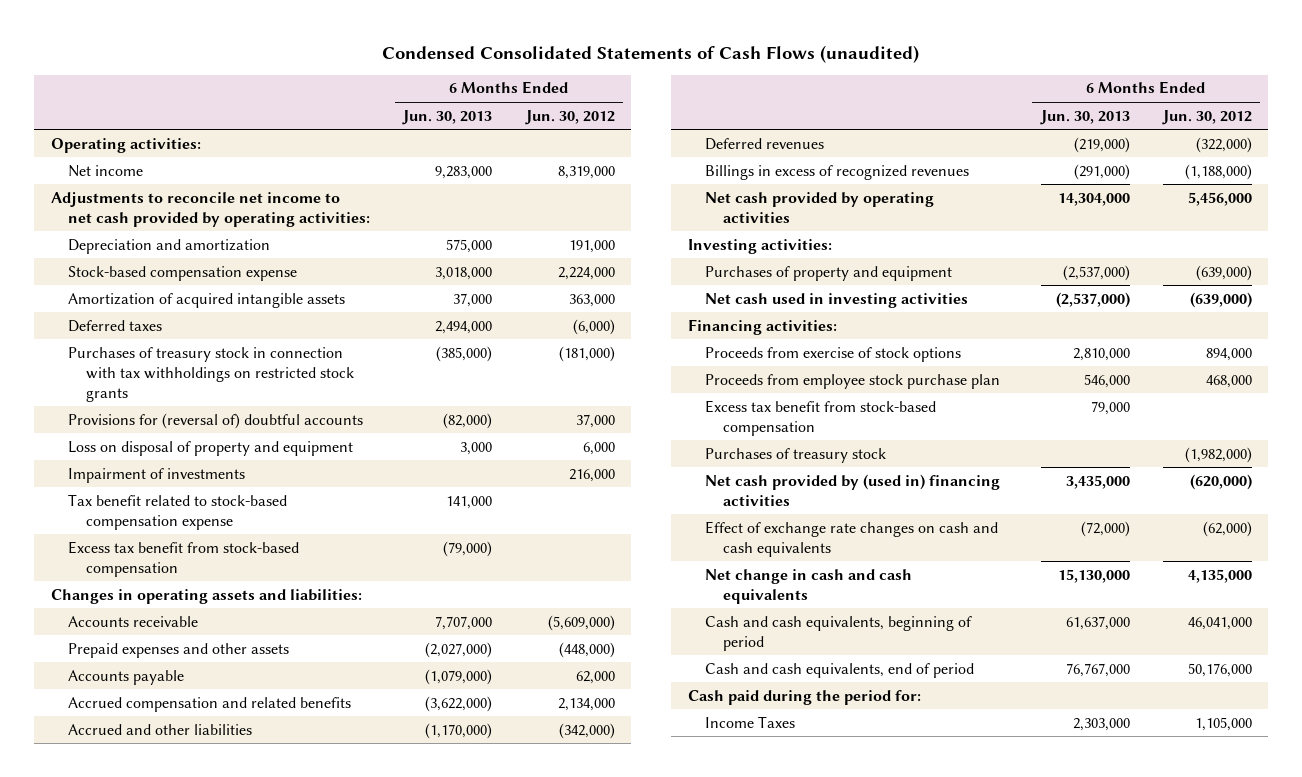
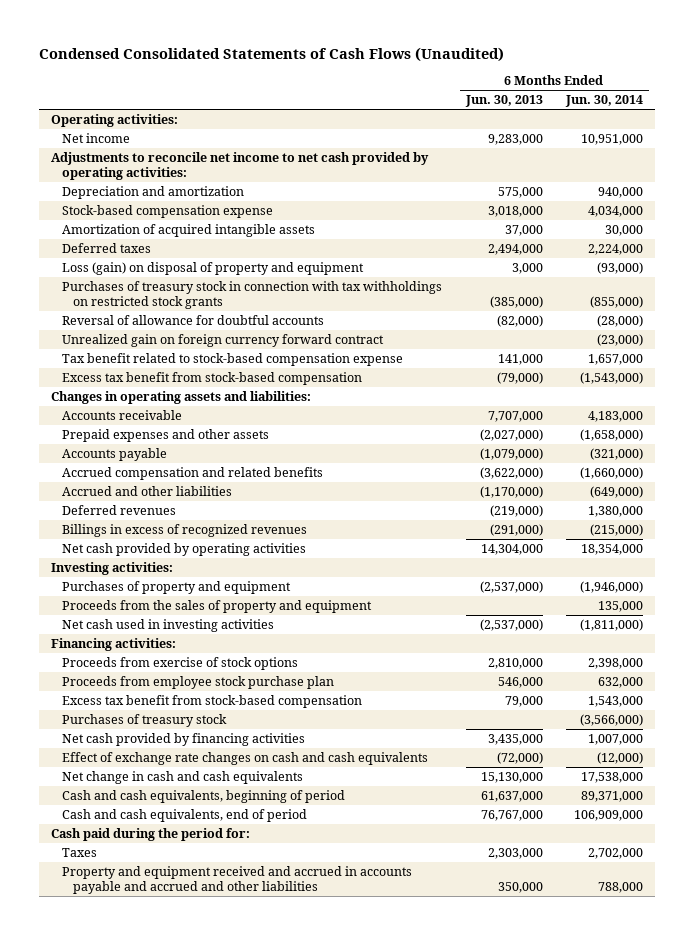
- Condensed Consolidated Statements of Cash Flows (unaudited)
+ Condensed Consolidated Statements of Cash Flows (Unaudited)
- | 6 Months Ended Jun. 30, 2013 | 6 Months Ended Jun. 30, 2012
+ | 6 Months Ended Jun. 30, 2013 | 6 Months Ended Jun. 30, 2014
+ Loss (gain) on disposal of property and equipment | 3,000 | (93,000)
- Provisions for (reversal of) doubtful accounts | (82,000) | 37,000
- Loss on disposal of property and equipment | 3,000 | 6,000
- Impairment of investments | | 216,000
+ Reversal of allowance for doubtful accounts | (82,000) | (28,000)
+ Unrealized gain on foreign currency forward contract | | (23,000)
+ Proceeds from the sales of property and equipment | | 135,000
- Net cash provided by (used in) financing activities | 3,435,000 | (620,000)
+ Net cash provided by financing activities | 3,435,000 | 1,007,000
- Income Taxes | 2,303,000 | 1,105,000
+ Taxes | 2,303,000 | 2,702,000
+ Property and equipment received and accrued in accounts payable and accrued and other liabilities | 350,000 | 788,000

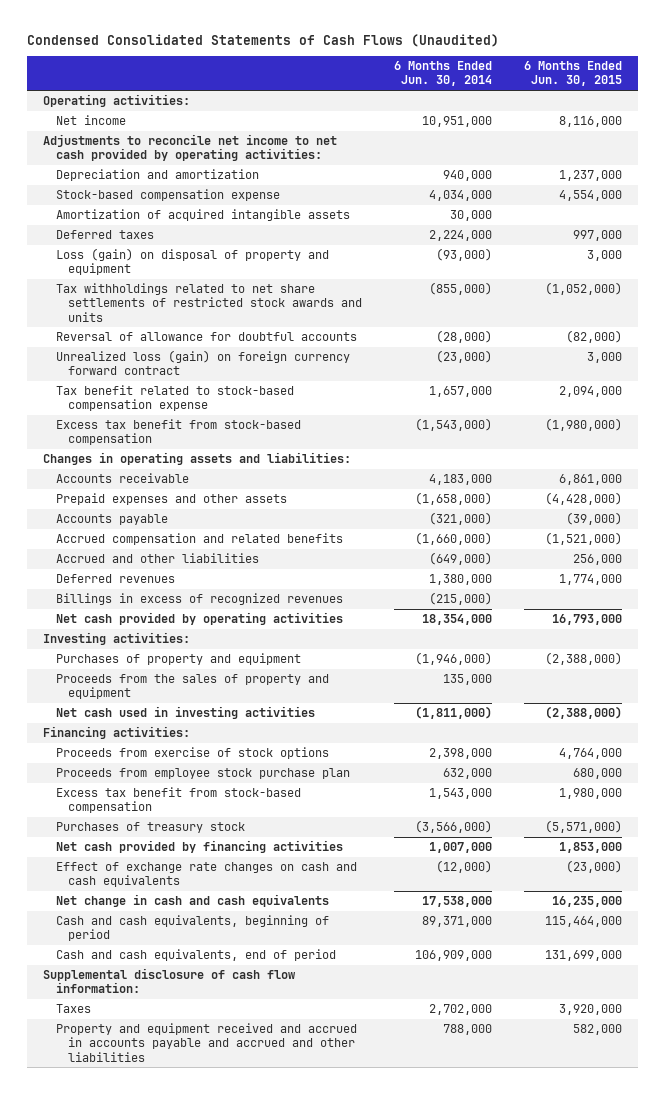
- | 6 Months Ended Jun. 30, 2013 | 6 Months Ended Jun. 30, 2014
+ | 6 Months Ended Jun. 30, 2014 | 6 Months Ended Jun. 30, 2015
- Purchases of treasury stock in connection with tax withholdings on restricted stock grants | (385,000) | (855,000)
+ Tax withholdings related to net share settlements of restricted stock awards and units | (855,000) | (1,052,000)
- Unrealized gain on foreign currency forward contract | | (23,000)
+ Unrealized loss (gain) on foreign currency forward contract | (23,000) | 3,000
- Cash paid during the period for:
+ Supplemental disclosure of cash flow information:

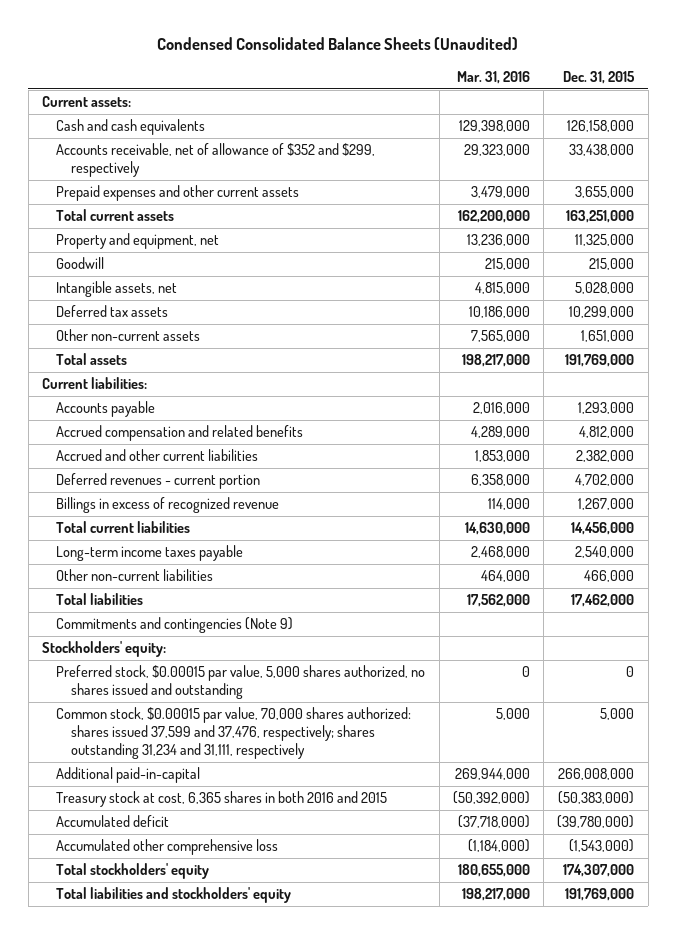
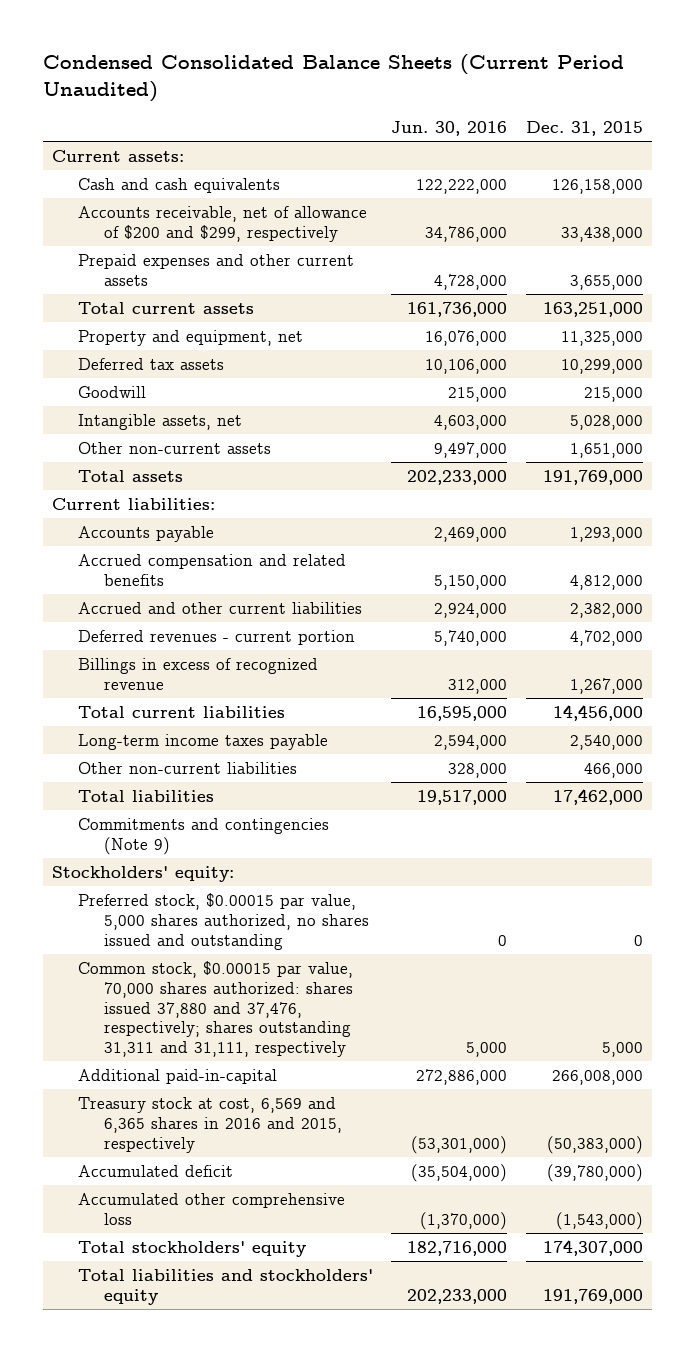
- Condensed Consolidated Balance Sheets (Unaudited)
+ Condensed Consolidated Balance Sheets (Current Period Unaudited)
- | Mar. 31, 2016 | Dec. 31, 2015
+ | Jun. 30, 2016 | Dec. 31, 2015
- Accounts receivable, net of allowance of $352 and $299, respectively | 29,323,000 | 33,438,000
+ Accounts receivable, net of allowance of $200 and $299, respectively | 34,786,000 | 33,438,000
moved up: Deferred tax assets | 10,106,000 | 10,299,000
- Common stock, $0.00015 par value, 70,000 shares authorized: shares issued 37,599 and 37,476, respectively; shares outstanding 31,234 and 31,111, respectively | 5,000 | 5,000
+ Common stock, $0.00015 par value, 70,000 shares authorized: shares issued 37,880 and 37,476, respectively; shares outstanding 31,311 and 31,111, respectively | 5,000 | 5,000
- Treasury stock at cost, 6,365 shares in both 2016 and 2015 | (50,392,000) | (50,383,000)
+ Treasury stock at cost, 6,569 and 6,365 shares in 2016 and 2015, respectively | (53,301,000) | (50,383,000)

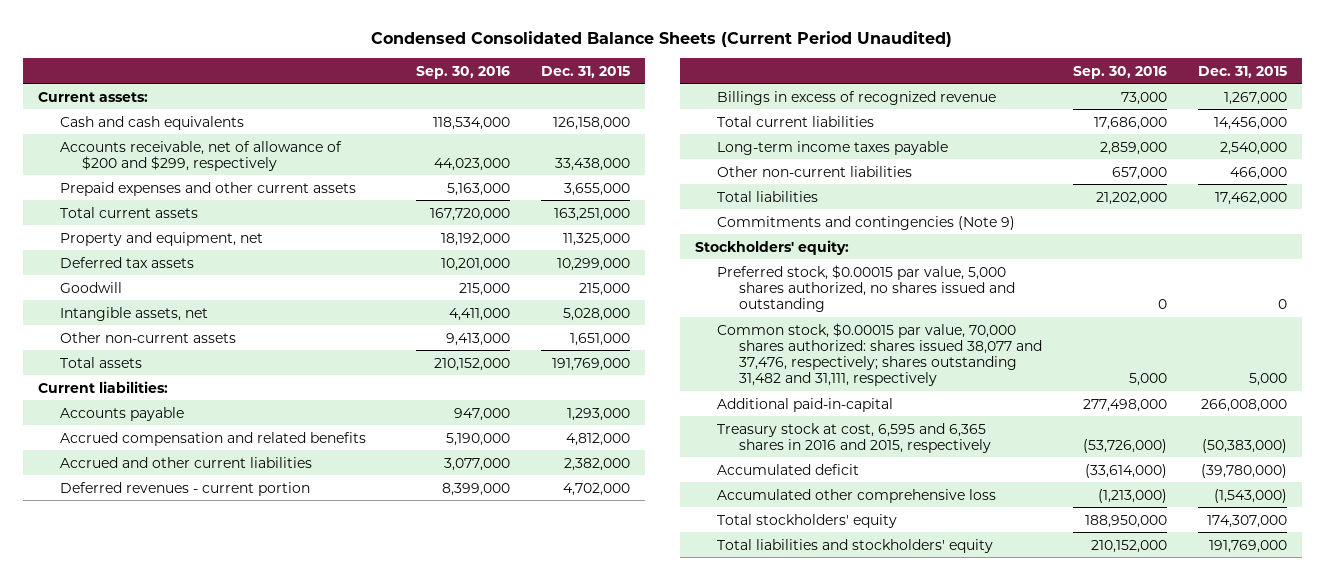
- | Jun. 30, 2016 | Dec. 31, 2015
+ | Sep. 30, 2016 | Dec. 31, 2015
- Common stock, $0.00015 par value, 70,000 shares authorized: shares issued 37,880 and 37,476, respectively; shares outstanding 31,311 and 31,111, respectively | 5,000 | 5,000
+ Common stock, $0.00015 par value, 70,000 shares authorized: shares issued 38,077 and 37,476, respectively; shares outstanding 31,482 and 31,111, respectively | 5,000 | 5,000
- Treasury stock at cost, 6,569 and 6,365 shares in 2016 and 2015, respectively | (53,301,000) | (50,383,000)
+ Treasury stock at cost, 6,595 and 6,365 shares in 2016 and 2015, respectively | (53,726,000) | (50,383,000)

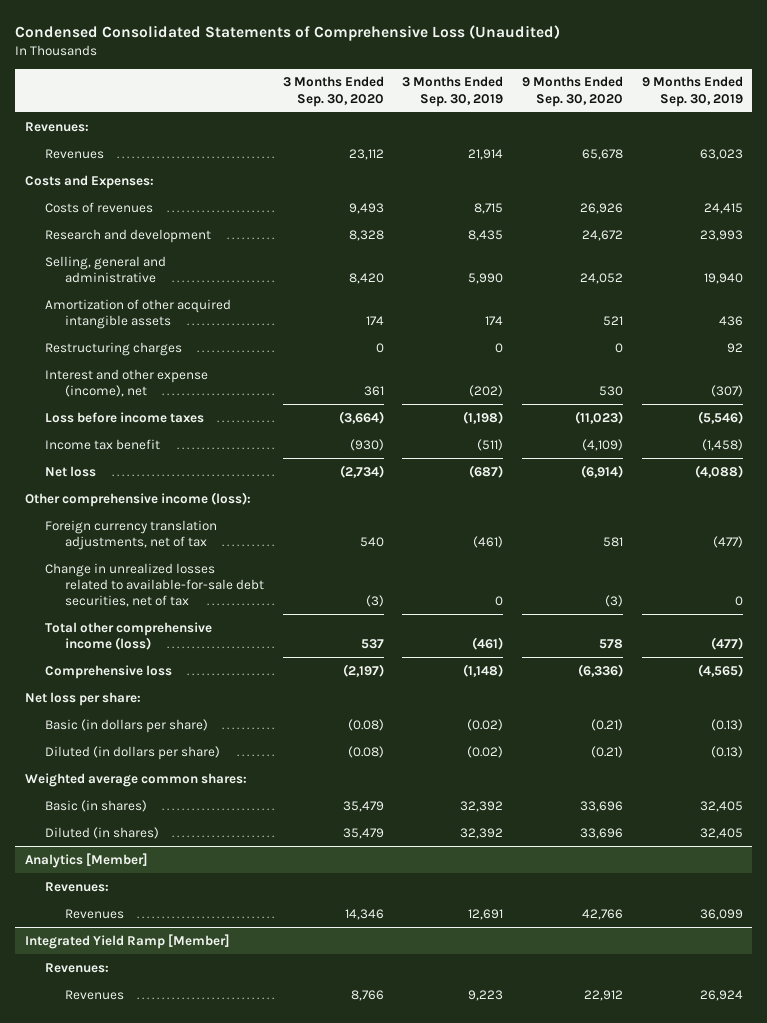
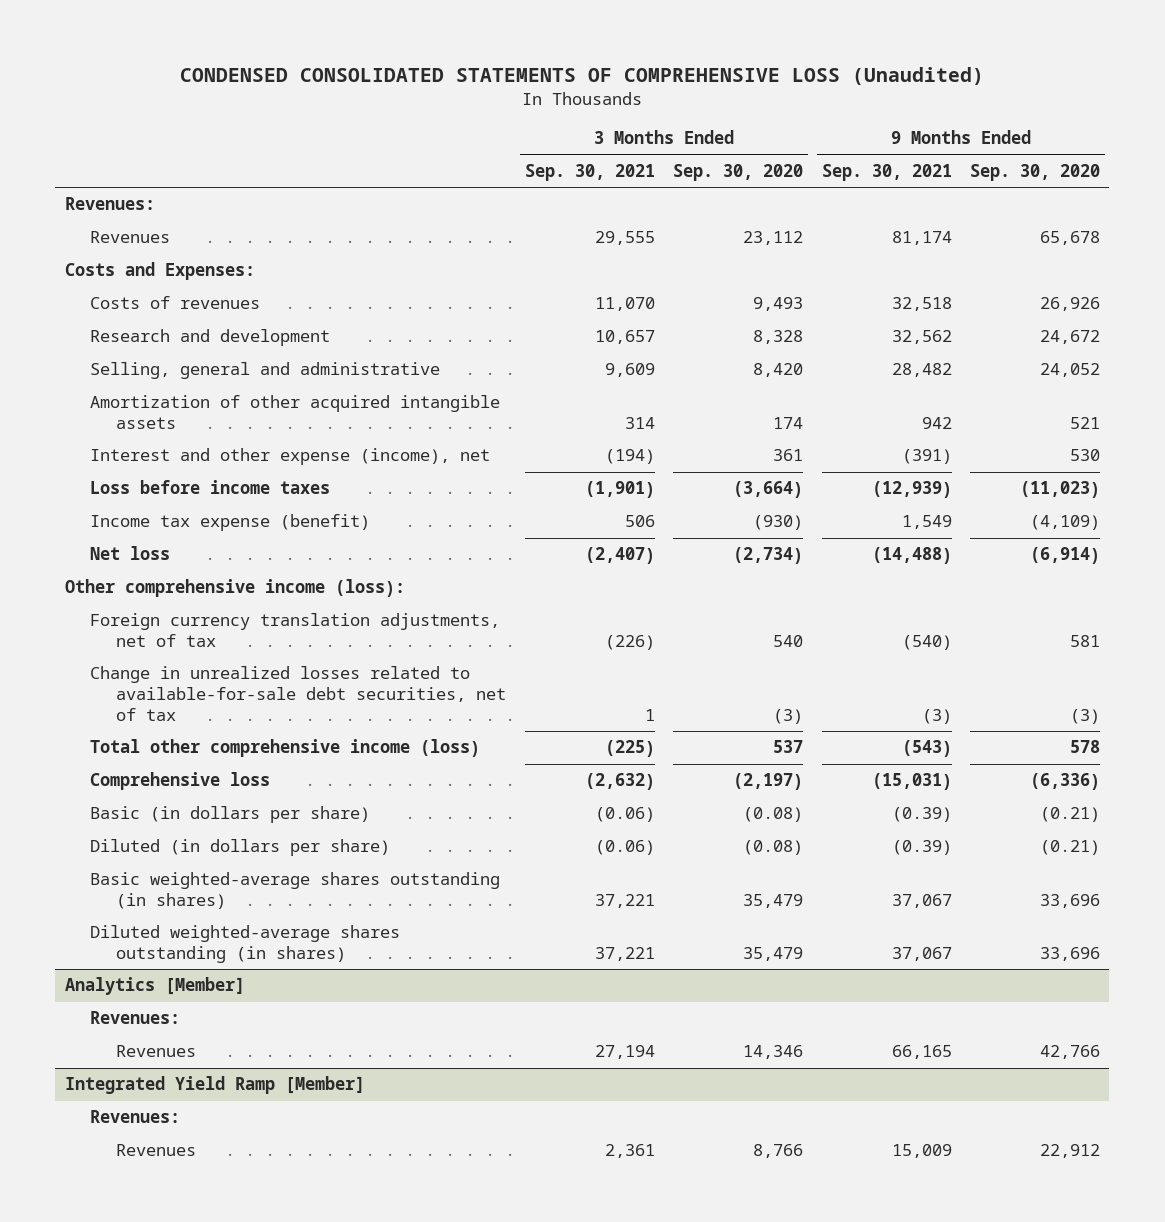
- Condensed Consolidated Statements of Comprehensive Loss (Unaudited)
+ CONDENSED CONSOLIDATED STATEMENTS OF COMPREHENSIVE LOSS (Unaudited)
- | 3 Months Ended Sep. 30, 2020 | 3 Months Ended Sep. 30, 2019 | 9 Months Ended Sep. 30, 2020 | 9 Months Ended Sep. 30, 2019
+ | 3 Months Ended Sep. 30, 2021 | 3 Months Ended Sep. 30, 2020 | 9 Months Ended Sep. 30, 2021 | 9 Months Ended Sep. 30, 2020
- Restructuring charges | 0 | 0 | 0 | 92
- Income tax benefit | (930) | (511) | (4,109) | (1,458)
+ Income tax expense (benefit) | 506 | (930) | 1,549 | (4,109)
- Net loss per share:
- Weighted average common shares:
- Basic (in shares) | 35,479 | 32,392 | 33,696 | 32,405
- Diluted (in shares) | 35,479 | 32,392 | 33,696 | 32,405
+ Basic weighted-average shares outstanding (in shares) | 37,221 | 35,479 | 37,067 | 33,696
+ Diluted weighted-average shares outstanding (in shares) | 37,221 | 35,479 | 37,067 | 33,696

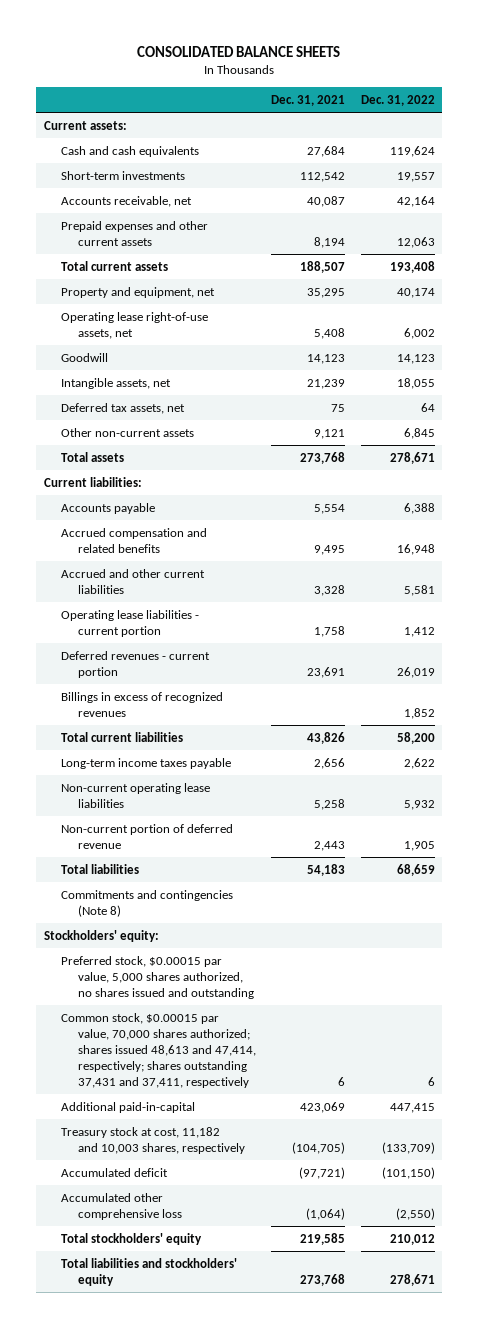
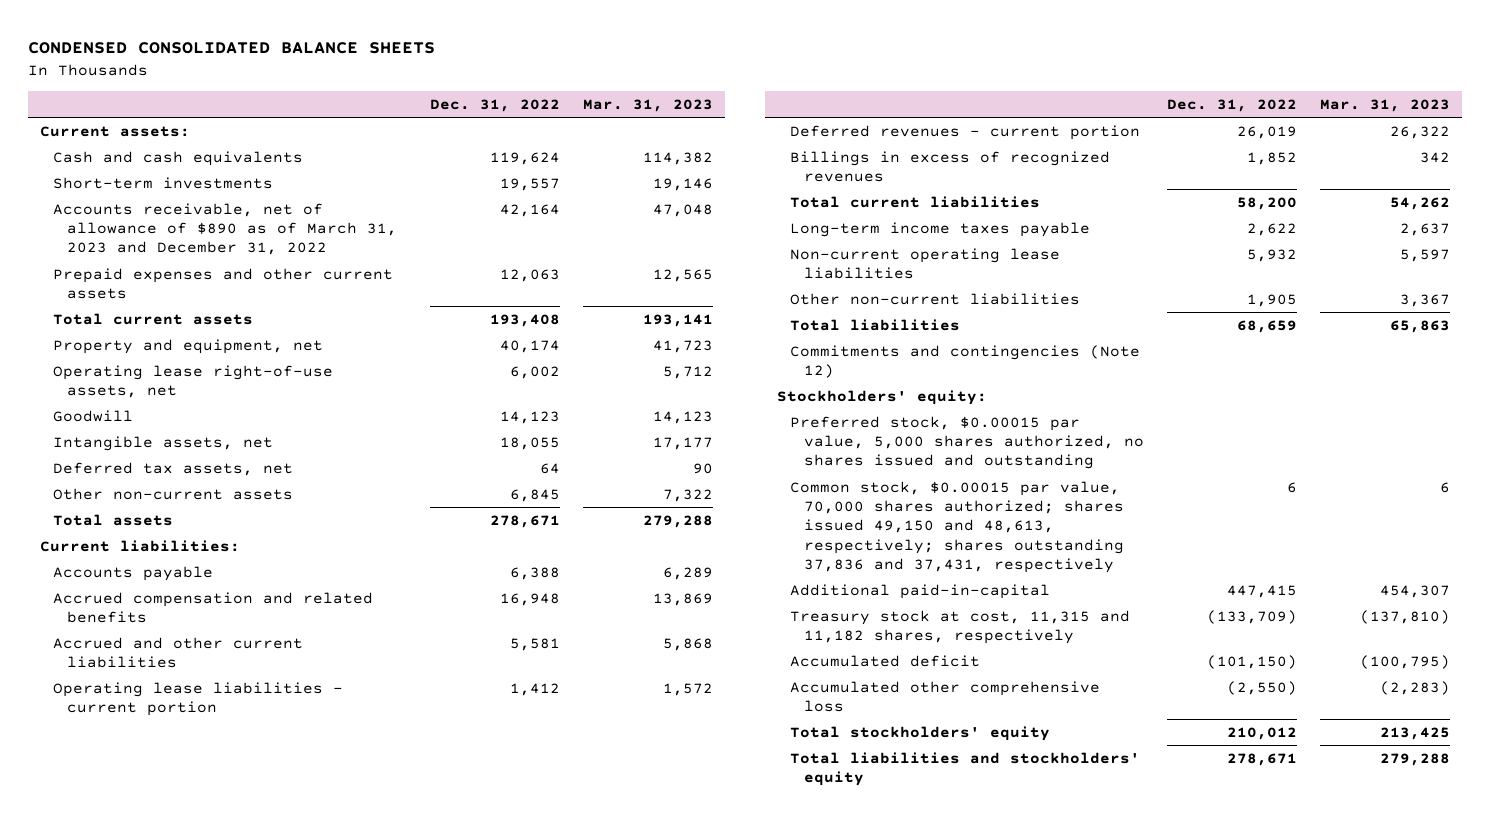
- CONSOLIDATED BALANCE SHEETS
+ CONDENSED CONSOLIDATED BALANCE SHEETS
- | Dec. 31, 2021 | Dec. 31, 2022
+ | Dec. 31, 2022 | Mar. 31, 2023
- Accounts receivable, net | 40,087 | 42,164
+ Accounts receivable, net of allowance of $890 as of March 31, 2023 and December 31, 2022 | 42,164 | 47,048
- Non-current portion of deferred revenue | 2,443 | 1,905
+ Other non-current liabilities | 1,905 | 3,367
- Commitments and contingencies (Note 8)
+ Commitments and contingencies (Note 12)
- Common stock, $0.00015 par value, 70,000 shares authorized; shares issued 48,613 and 47,414, respectively; shares outstanding 37,431 and 37,411, respectively | 6 | 6
+ Common stock, $0.00015 par value, 70,000 shares authorized; shares issued 49,150 and 48,613, respectively; shares outstanding 37,836 and 37,431, respectively | 6 | 6
- Treasury stock at cost, 11,182 and 10,003 shares, respectively | (104,705) | (133,709)
+ Treasury stock at cost, 11,315 and 11,182 shares, respectively | (133,709) | (137,810)

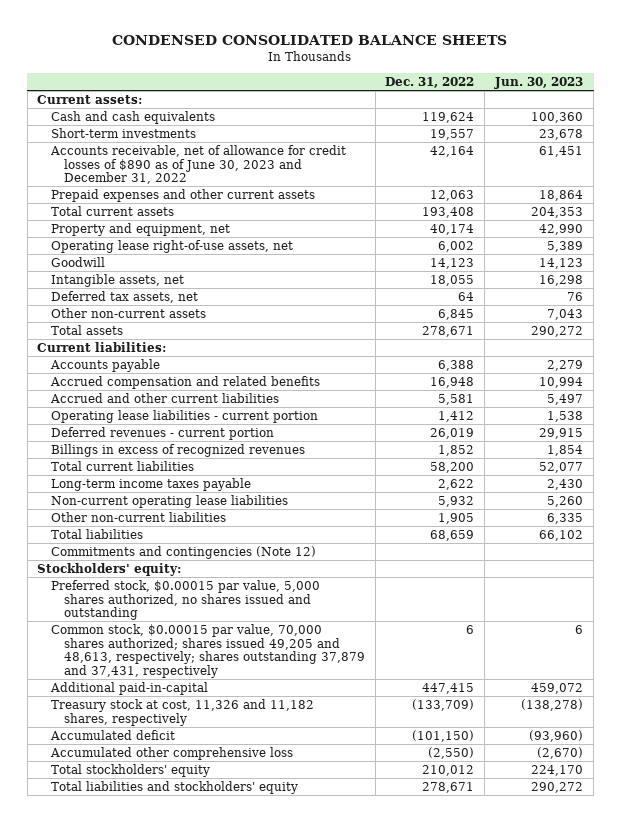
- | Dec. 31, 2022 | Mar. 31, 2023
+ | Dec. 31, 2022 | Jun. 30, 2023
- Accounts receivable, net of allowance of $890 as of March 31, 2023 and December 31, 2022 | 42,164 | 47,048
+ Accounts receivable, net of allowance for credit losses of $890 as of June 30, 2023 and December 31, 2022 | 42,164 | 61,451
- Common stock, $0.00015 par value, 70,000 shares authorized; shares issued 49,150 and 48,613, respectively; shares outstanding 37,836 and 37,431, respectively | 6 | 6
+ Common stock, $0.00015 par value, 70,000 shares authorized; shares issued 49,205 and 48,613, respectively; shares outstanding 37,879 and 37,431, respectively | 6 | 6
- Treasury stock at cost, 11,315 and 11,182 shares, respectively | (133,709) | (137,810)
+ Treasury stock at cost, 11,326 and 11,182 shares, respectively | (133,709) | (138,278)

